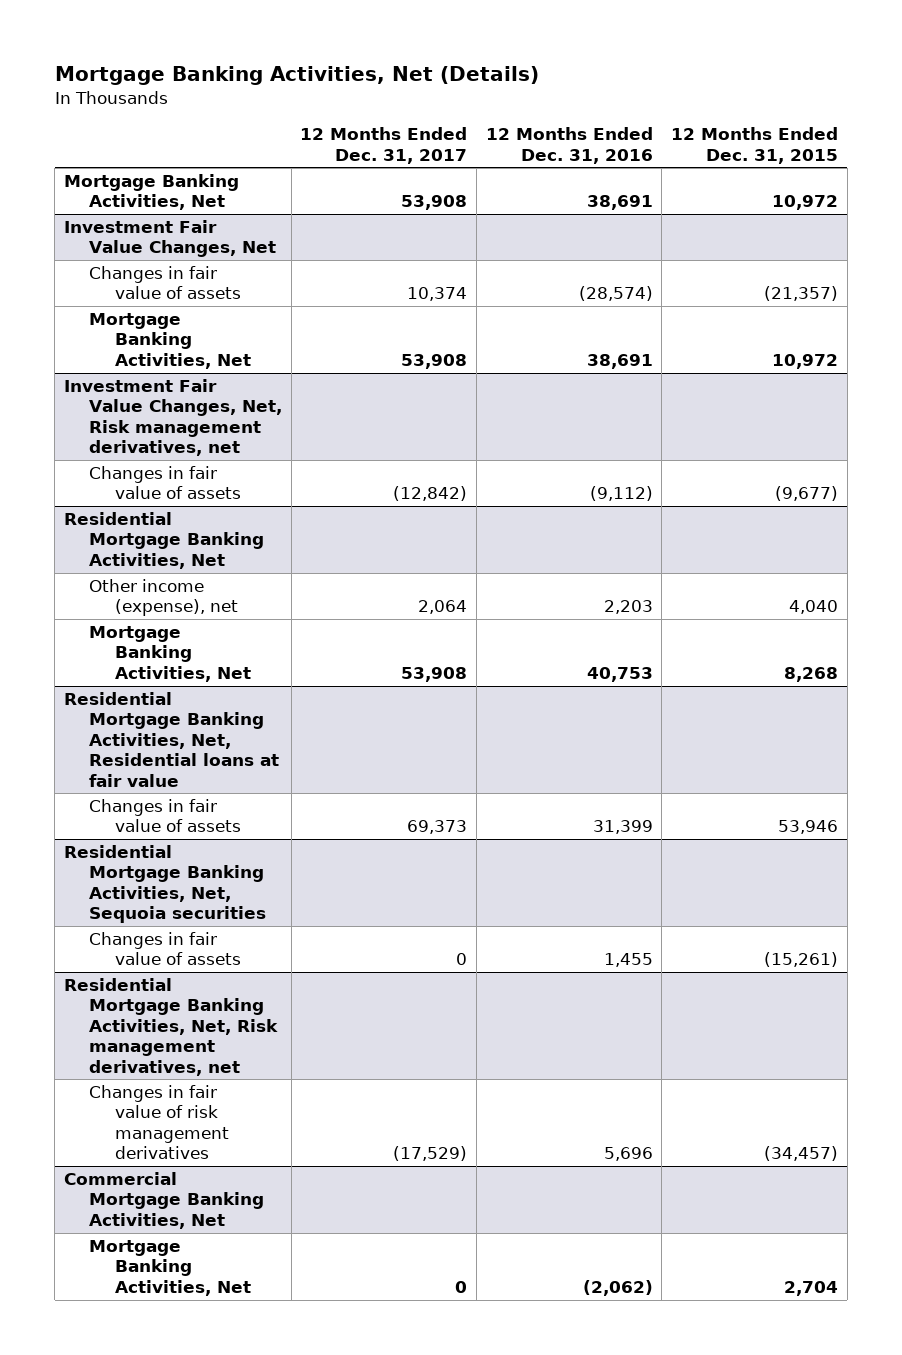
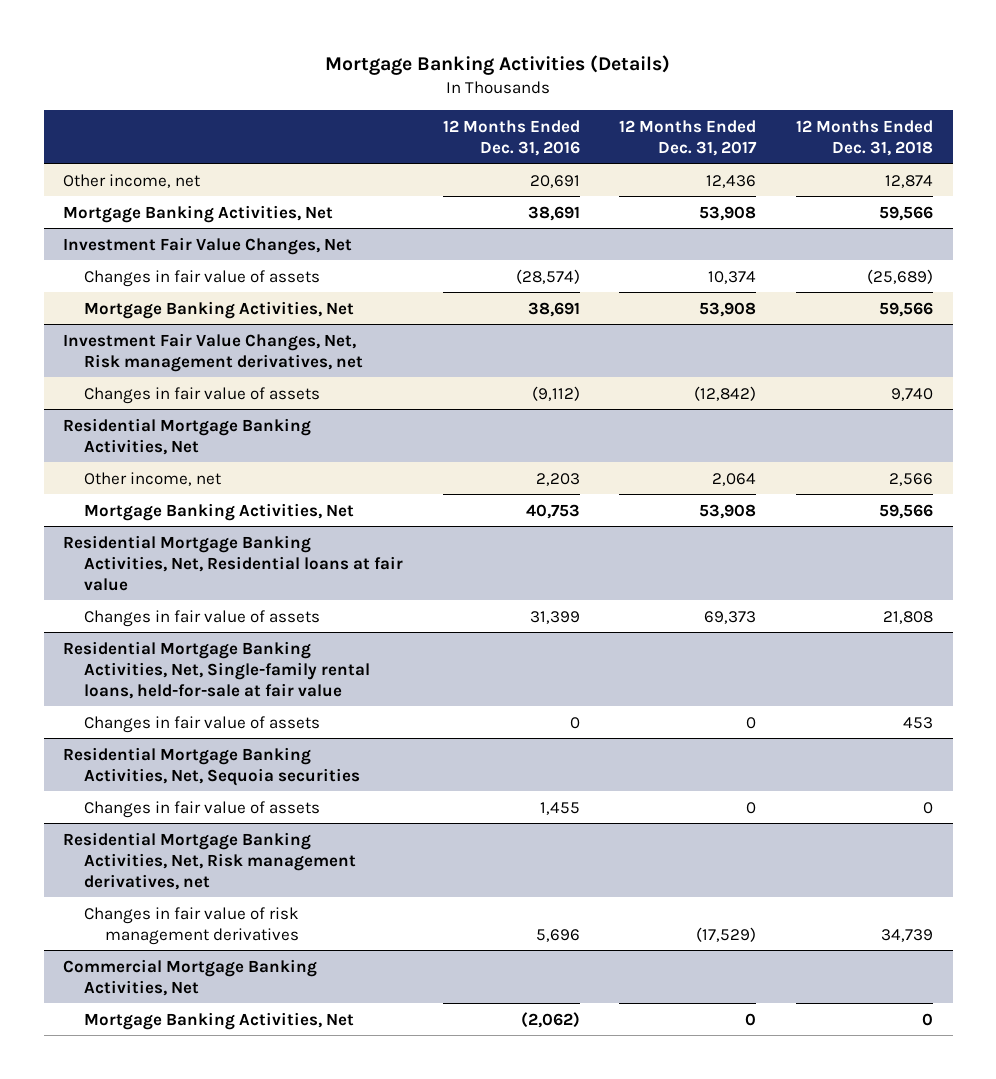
- Mortgage Banking Activities, Net (Details)
+ Mortgage Banking Activities (Details)
- | 12 Months Ended Dec. 31, 2017 | 12 Months Ended Dec. 31, 2016 | 12 Months Ended Dec. 31, 2015
+ | 12 Months Ended Dec. 31, 2016 | 12 Months Ended Dec. 31, 2017 | 12 Months Ended Dec. 31, 2018
+ Other income, net | 20,691 | 12,436 | 12,874
@ Residential Mortgage Banking Activities, Net
- Other income (expense), net | 2,064 | 2,203 | 4,040
+ Other income, net | 2,203 | 2,064 | 2,566
+ Residential Mortgage Banking Activities, Net, Single-family rental loans, held-for-sale at fair value
+ Changes in fair value of assets | 0 | 0 | 453

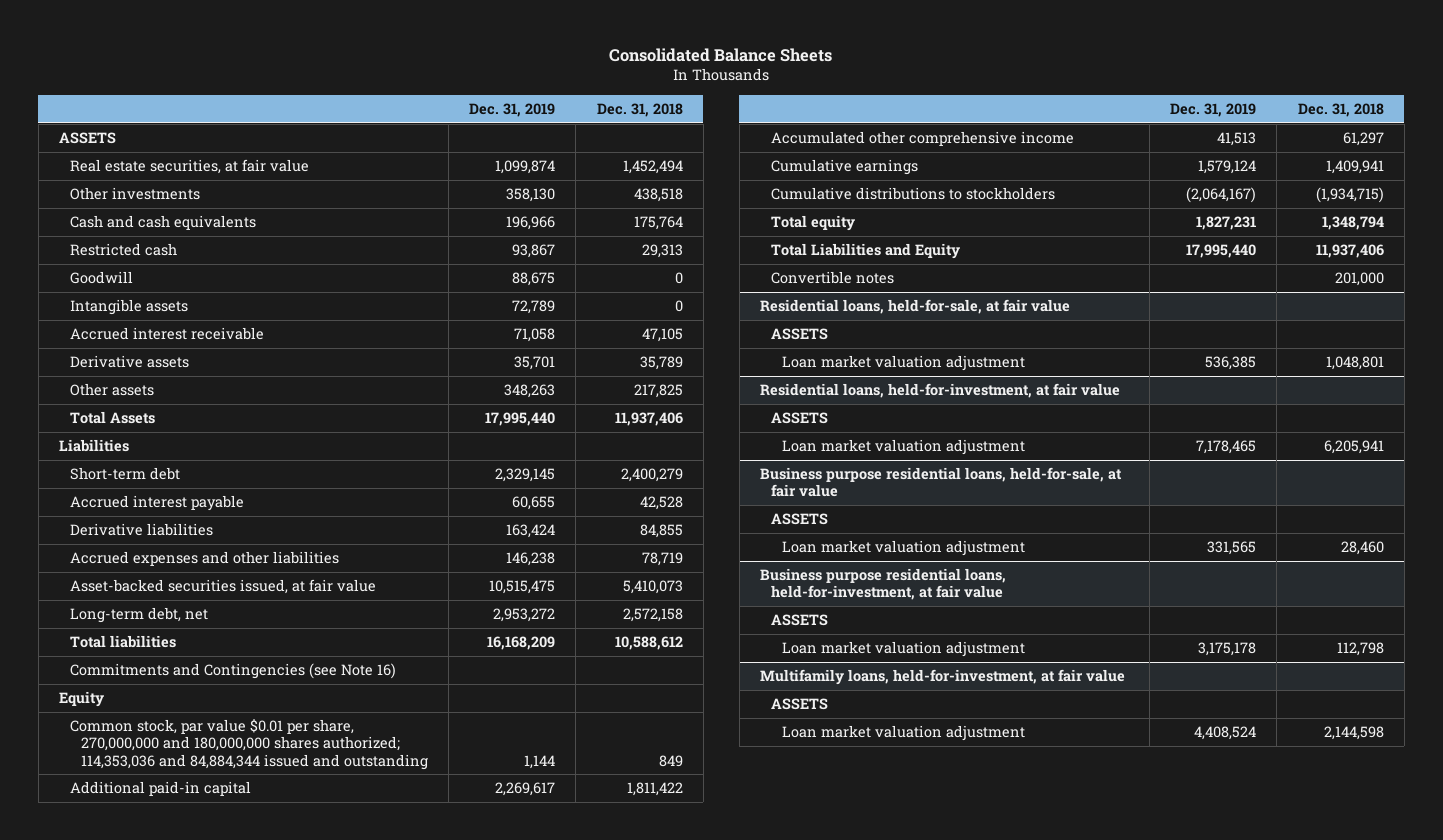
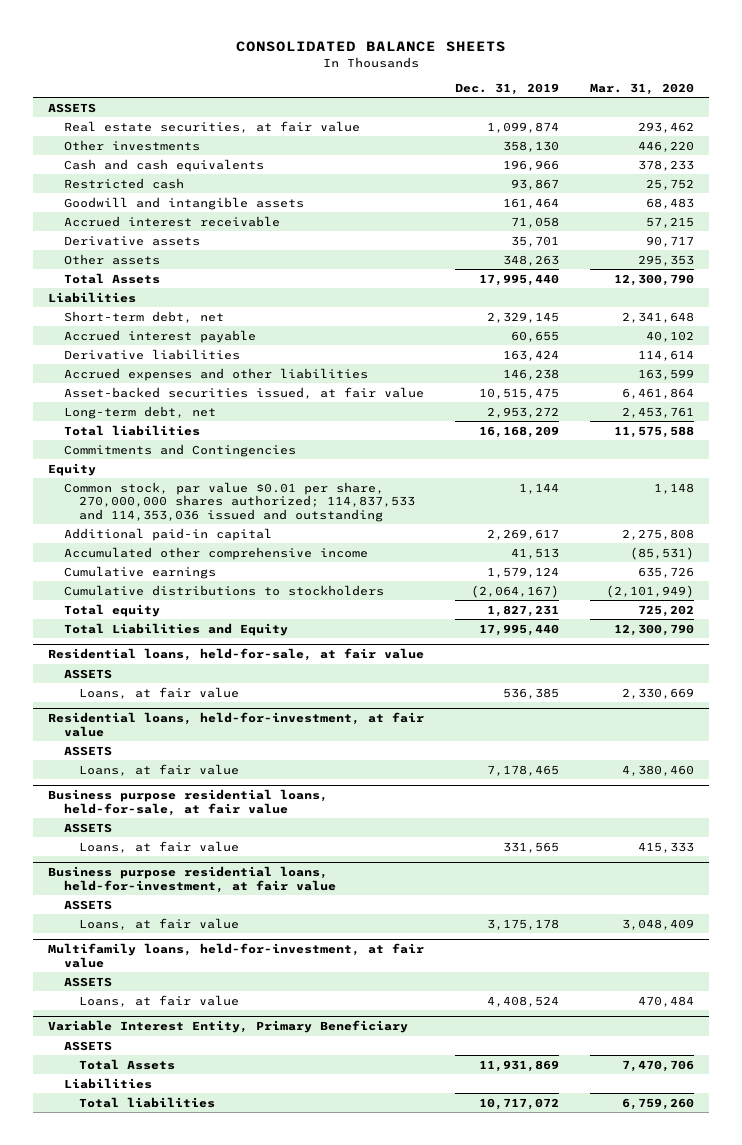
- Consolidated Balance Sheets
+ CONSOLIDATED BALANCE SHEETS
- | Dec. 31, 2019 | Dec. 31, 2018
+ | Dec. 31, 2019 | Mar. 31, 2020
- Goodwill | 88,675 | 0
- Intangible assets | 72,789 | 0
+ Goodwill and intangible assets | 161,464 | 68,483
- Short-term debt | 2,329,145 | 2,400,279
+ Short-term debt, net | 2,329,145 | 2,341,648
- Commitments and Contingencies (see Note 16)
+ Commitments and Contingencies
- Common stock, par value $0.01 per share, 270,000,000 and 180,000,000 shares authorized; 114,353,036 and 84,884,344 issued and outstanding | 1,144 | 849
+ Common stock, par value $0.01 per share, 270,000,000 shares authorized; 114,837,533 and 114,353,036 issued and outstanding | 1,144 | 1,148
- Convertible notes | | 201,000
@ Residential loans, held-for-sale, at fair value
- Loan market valuation adjustment | 536,385 | 1,048,801
+ Loans, at fair value | 536,385 | 2,330,669
@ Residential loans, held-for-investment, at fair value
- Loan market valuation adjustment | 7,178,465 | 6,205,941
+ Loans, at fair value | 7,178,465 | 4,380,460
@ Business purpose residential loans, held-for-sale, at fair value
- Loan market valuation adjustment | 331,565 | 28,460
+ Loans, at fair value | 331,565 | 415,333
@ Business purpose residential loans, held-for-investment, at fair value
- Loan market valuation adjustment | 3,175,178 | 112,798
+ Loans, at fair value | 3,175,178 | 3,048,409
@ Multifamily loans, held-for-investment, at fair value
- Loan market valuation adjustment | 4,408,524 | 2,144,598
+ Loans, at fair value | 4,408,524 | 470,484
+ Variable Interest Entity, Primary Beneficiary
+ ASSETS
+ Total Assets | 11,931,869 | 7,470,706
+ Liabilities
+ Total liabilities | 10,717,072 | 6,759,260

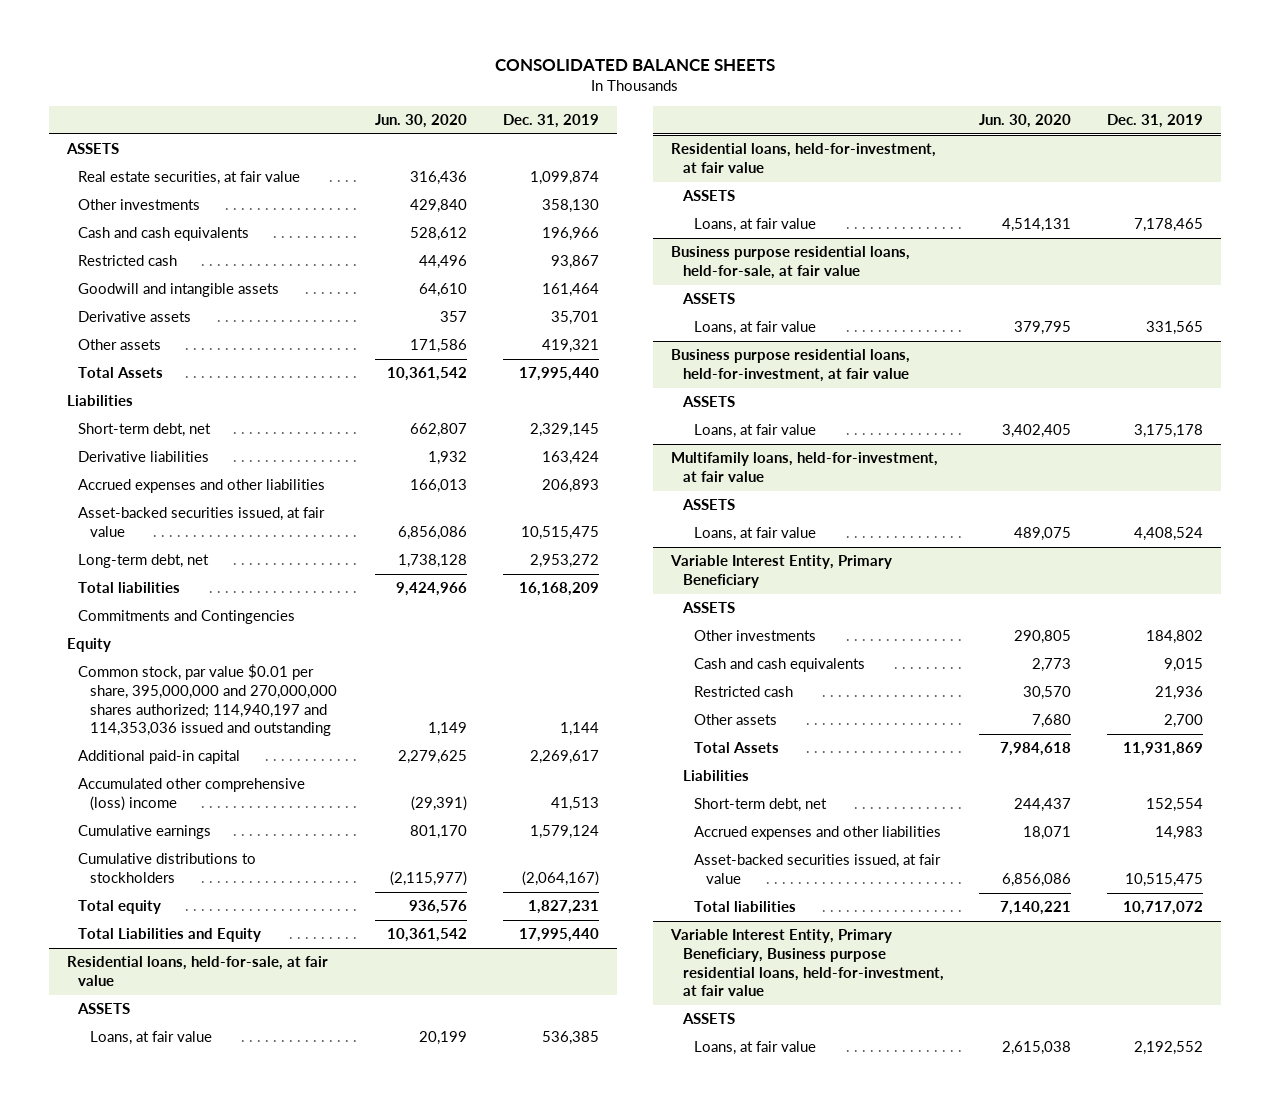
- | Dec. 31, 2019 | Mar. 31, 2020
+ | Jun. 30, 2020 | Dec. 31, 2019
- Accrued interest receivable | 71,058 | 57,215
- Other assets | 348,263 | 295,353
+ Other assets | 171,586 | 419,321
- Accrued interest payable | 60,655 | 40,102
- Accrued expenses and other liabilities | 146,238 | 163,599
+ Accrued expenses and other liabilities | 166,013 | 206,893
- Common stock, par value $0.01 per share, 270,000,000 shares authorized; 114,837,533 and 114,353,036 issued and outstanding | 1,144 | 1,148
+ Common stock, par value $0.01 per share, 395,000,000 and 270,000,000 shares authorized; 114,940,197 and 114,353,036 issued and outstanding | 1,149 | 1,144
- Accumulated other comprehensive income | 41,513 | (85,531)
+ Accumulated other comprehensive (loss) income | (29,391) | 41,513
@ Variable Interest Entity, Primary Beneficiary
+ Other investments | 290,805 | 184,802
+ Cash and cash equivalents | 2,773 | 9,015
+ Restricted cash | 30,570 | 21,936
+ Other assets | 7,680 | 2,700
+ Short-term debt, net | 244,437 | 152,554
+ Accrued expenses and other liabilities | 18,071 | 14,983
+ Asset-backed securities issued, at fair value | 6,856,086 | 10,515,475
+ Variable Interest Entity, Primary Beneficiary, Business purpose residential loans, held-for-investment, at fair value
+ ASSETS
+ Loans, at fair value | 2,615,038 | 2,192,552

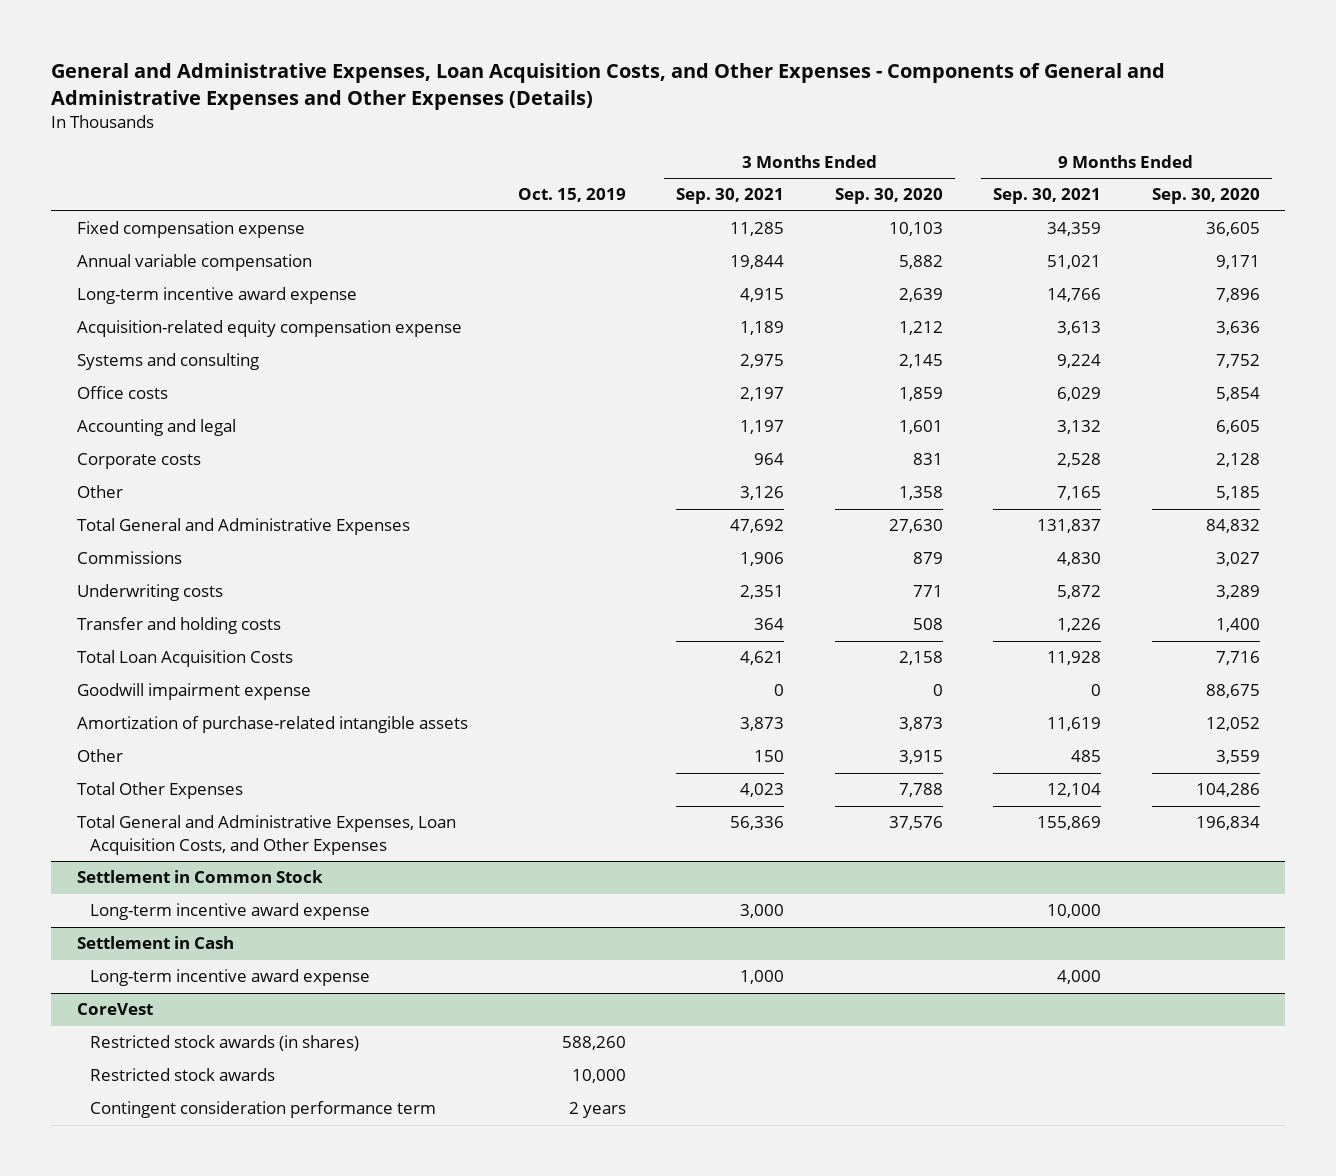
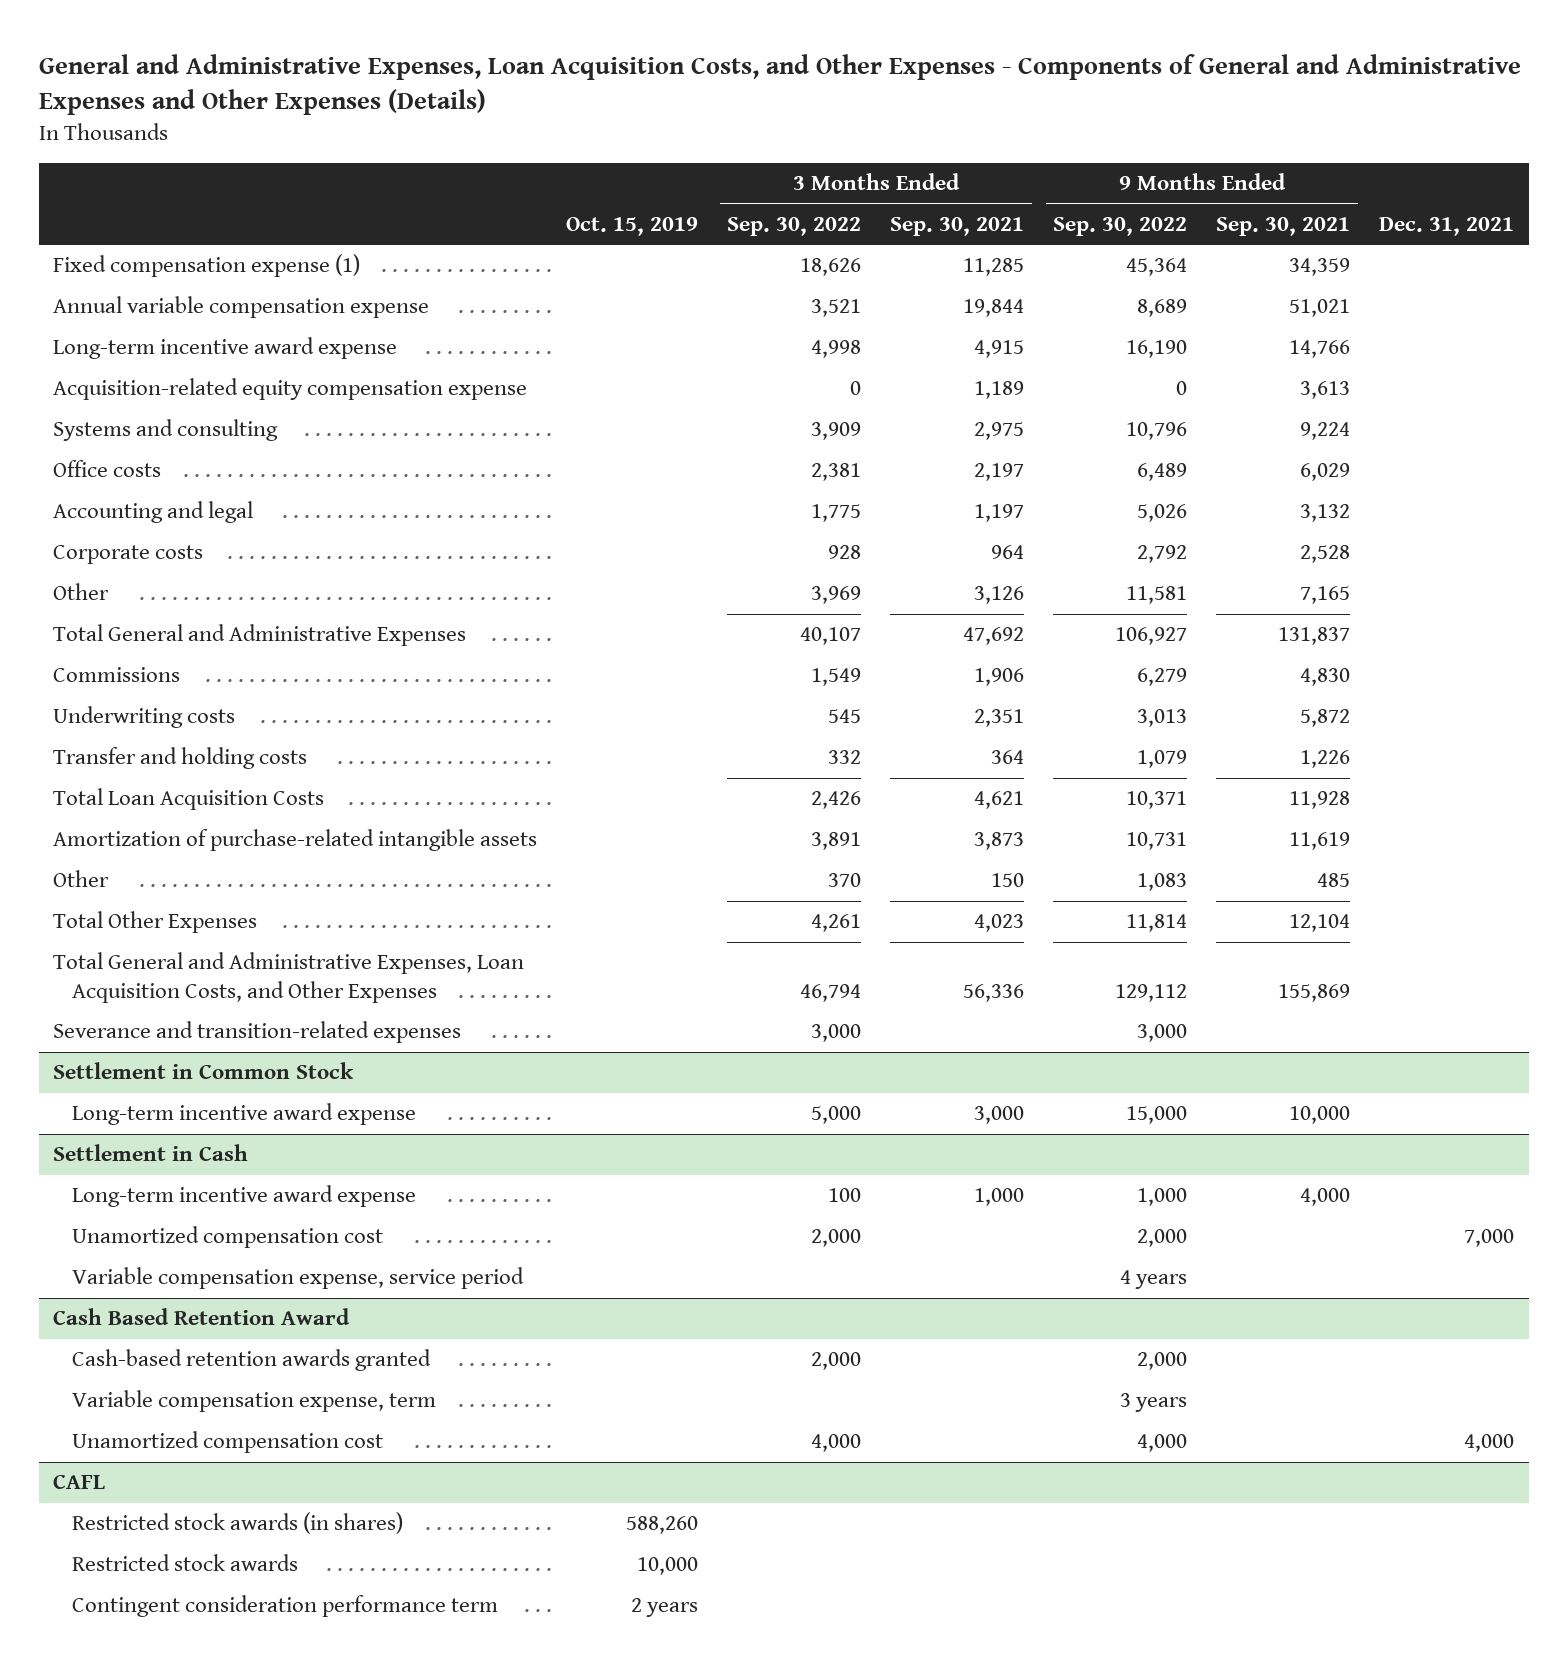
- | Oct. 15, 2019 | 3 Months Ended Sep. 30, 2021 | 3 Months Ended Sep. 30, 2020 | 9 Months Ended Sep. 30, 2021 | 9 Months Ended Sep. 30, 2020
+ | Oct. 15, 2019 | 3 Months Ended Sep. 30, 2022 | 3 Months Ended Sep. 30, 2021 | 9 Months Ended Sep. 30, 2022 | 9 Months Ended Sep. 30, 2021 | Dec. 31, 2021
- Fixed compensation expense | | 11,285 | 10,103 | 34,359 | 36,605
- Annual variable compensation | | 19,844 | 5,882 | 51,021 | 9,171
+ Fixed compensation expense (1) | | 18,626 | 11,285 | 45,364 | 34,359 |
+ Annual variable compensation expense | | 3,521 | 19,844 | 8,689 | 51,021 |
- Goodwill impairment expense | | 0 | 0 | 0 | 88,675
+ Severance and transition-related expenses | | 3,000 | | 3,000 | |
- CoreVest
@ Settlement in Cash
+ Unamortized compensation cost | | 2,000 | | 2,000 | | 7,000
+ Variable compensation expense, service period | | | | 4 years | |
+ Cash Based Retention Award
+ Cash-based retention awards granted | | 2,000 | | 2,000 | |
+ Variable compensation expense, term | | | | 3 years | |
+ Unamortized compensation cost | | 4,000 | | 4,000 | | 4,000
+ CAFL

